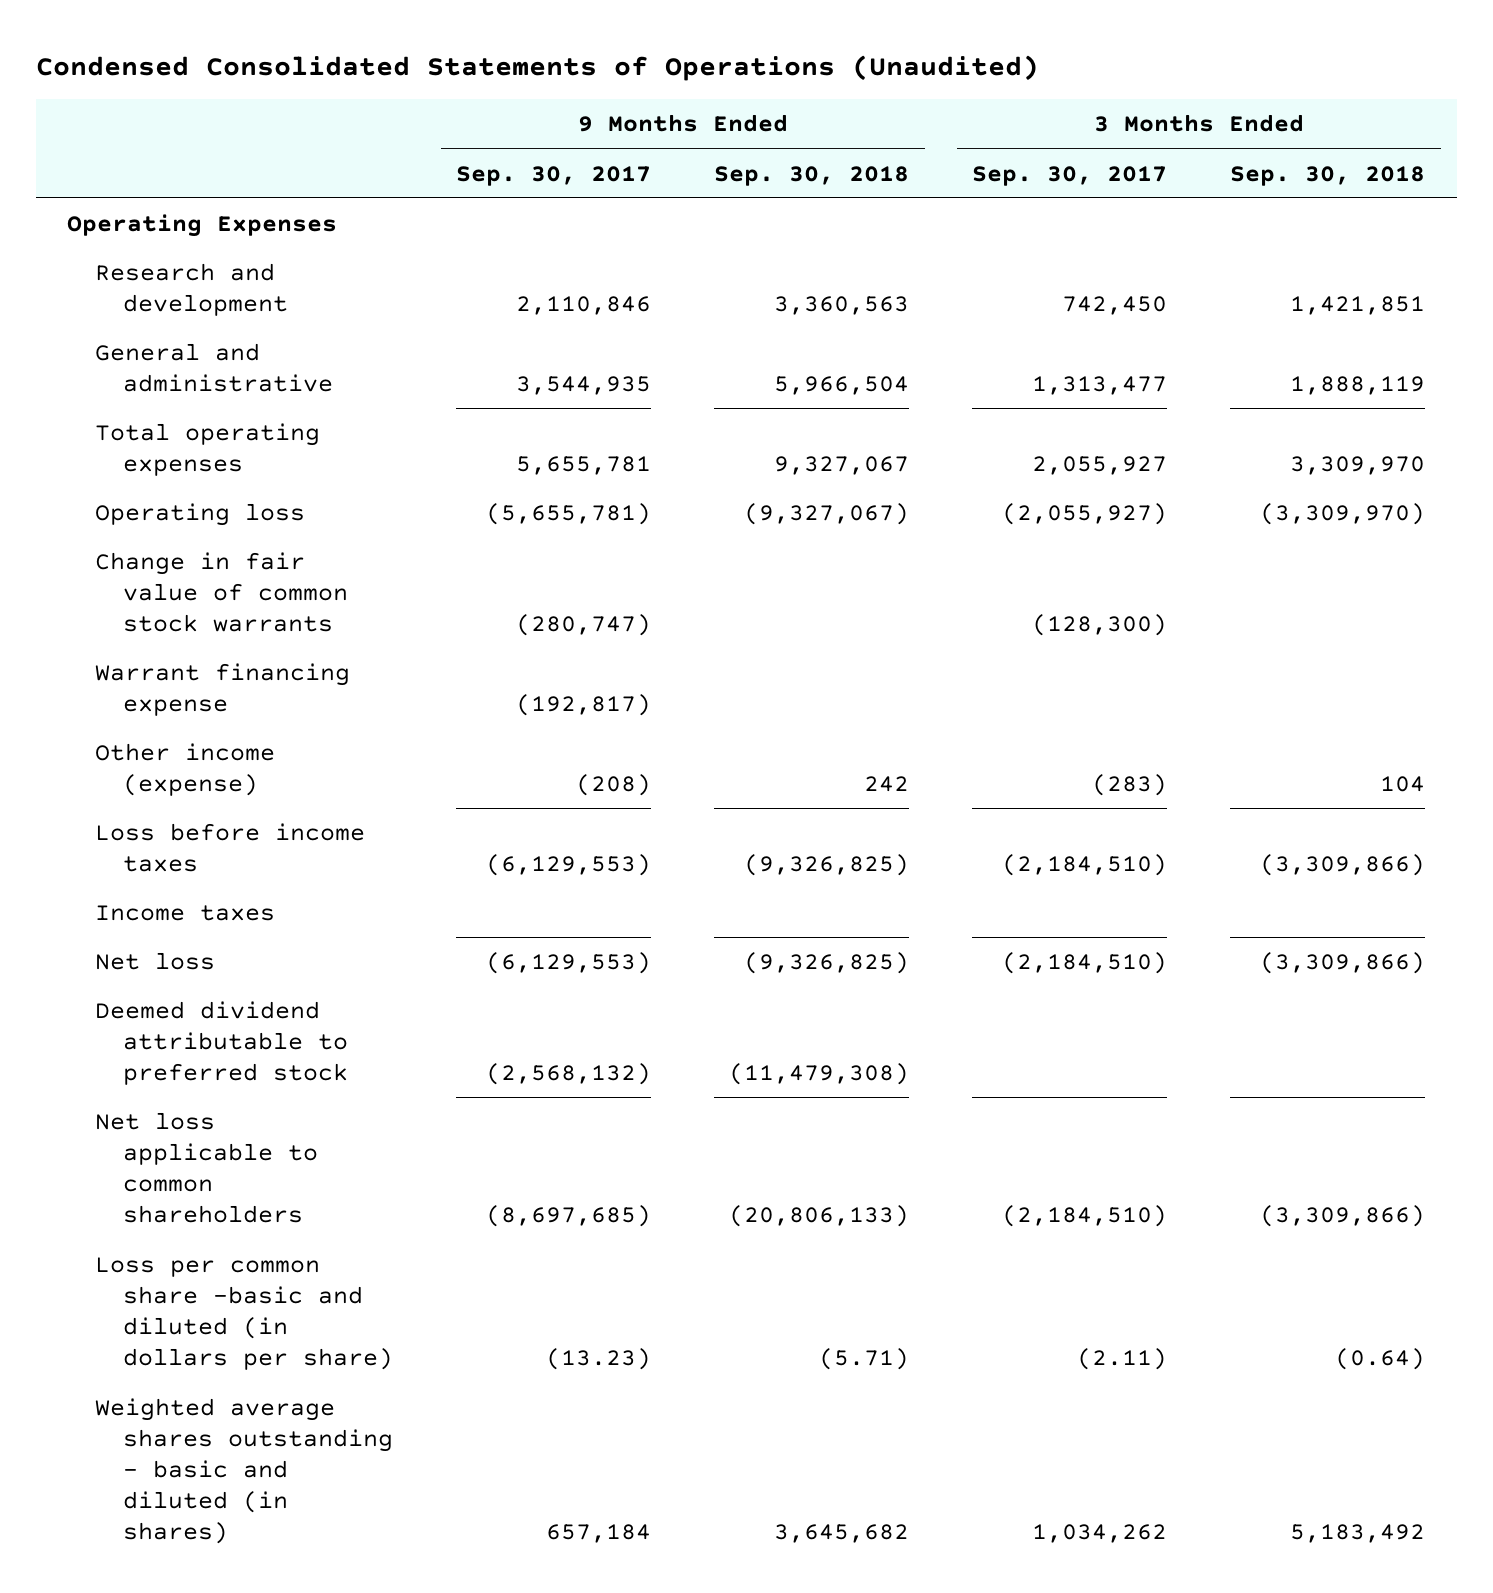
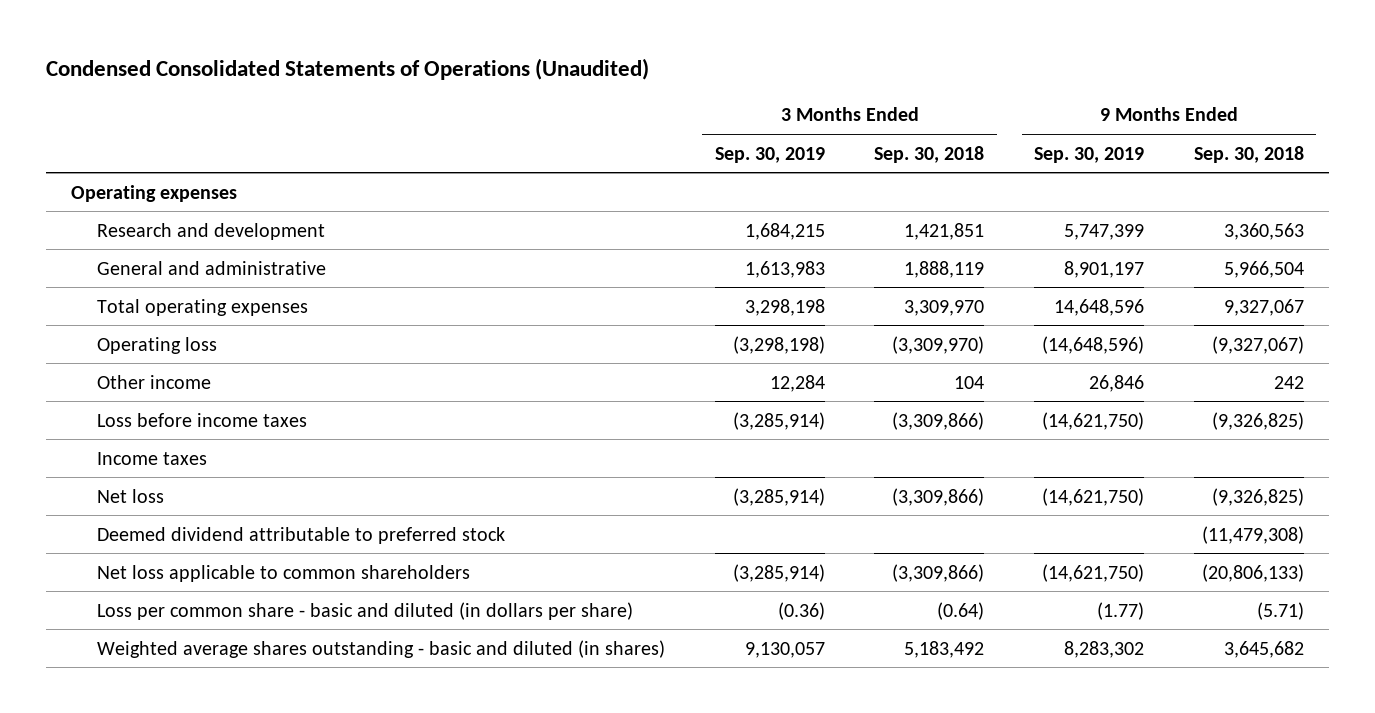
- | 9 Months Ended Sep. 30, 2017 | 9 Months Ended Sep. 30, 2018 | 3 Months Ended Sep. 30, 2017 | 3 Months Ended Sep. 30, 2018
+ | 3 Months Ended Sep. 30, 2019 | 3 Months Ended Sep. 30, 2018 | 9 Months Ended Sep. 30, 2019 | 9 Months Ended Sep. 30, 2018
- Operating Expenses
+ Operating expenses
- Change in fair value of common stock warrants | (280,747) | | (128,300) |
- Warrant financing expense | (192,817) | | |
- Other income (expense) | (208) | 242 | (283) | 104
+ Other income | 12,284 | 104 | 26,846 | 242
- Loss per common share -basic and diluted (in dollars per share) | (13.23) | (5.71) | (2.11) | (0.64)
+ Loss per common share - basic and diluted (in dollars per share) | (0.36) | (0.64) | (1.77) | (5.71)

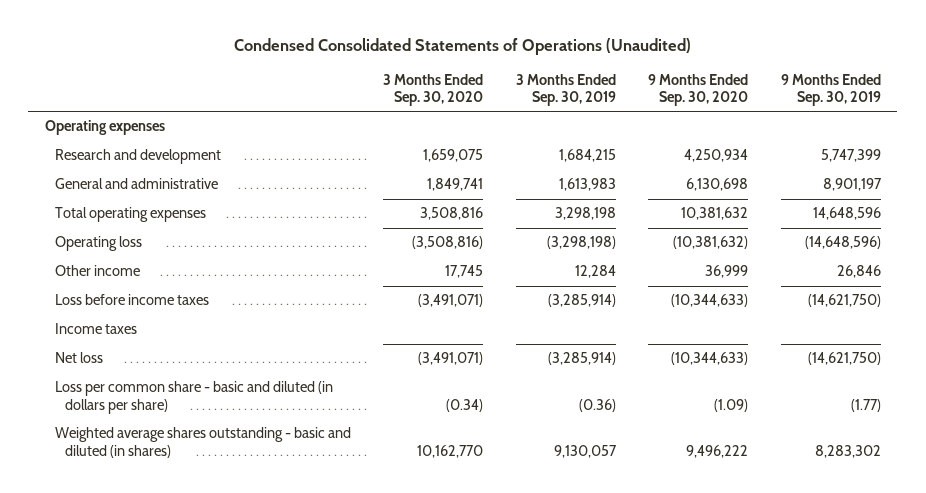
- | 3 Months Ended Sep. 30, 2019 | 3 Months Ended Sep. 30, 2018 | 9 Months Ended Sep. 30, 2019 | 9 Months Ended Sep. 30, 2018
+ | 3 Months Ended Sep. 30, 2020 | 3 Months Ended Sep. 30, 2019 | 9 Months Ended Sep. 30, 2020 | 9 Months Ended Sep. 30, 2019
- Deemed dividend attributable to preferred stock | | | | (11,479,308)
- Net loss applicable to common shareholders | (3,285,914) | (3,309,866) | (14,621,750) | (20,806,133)

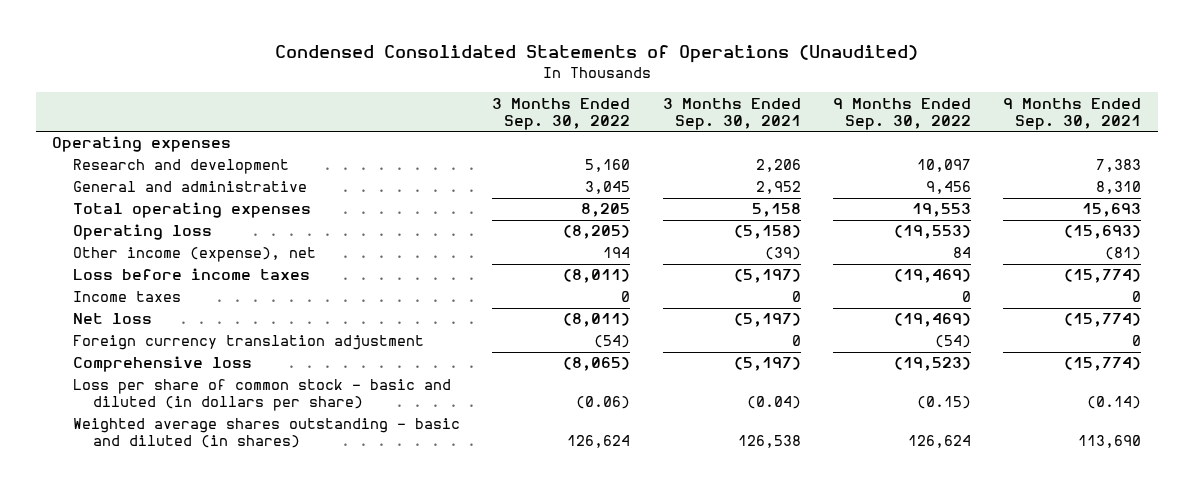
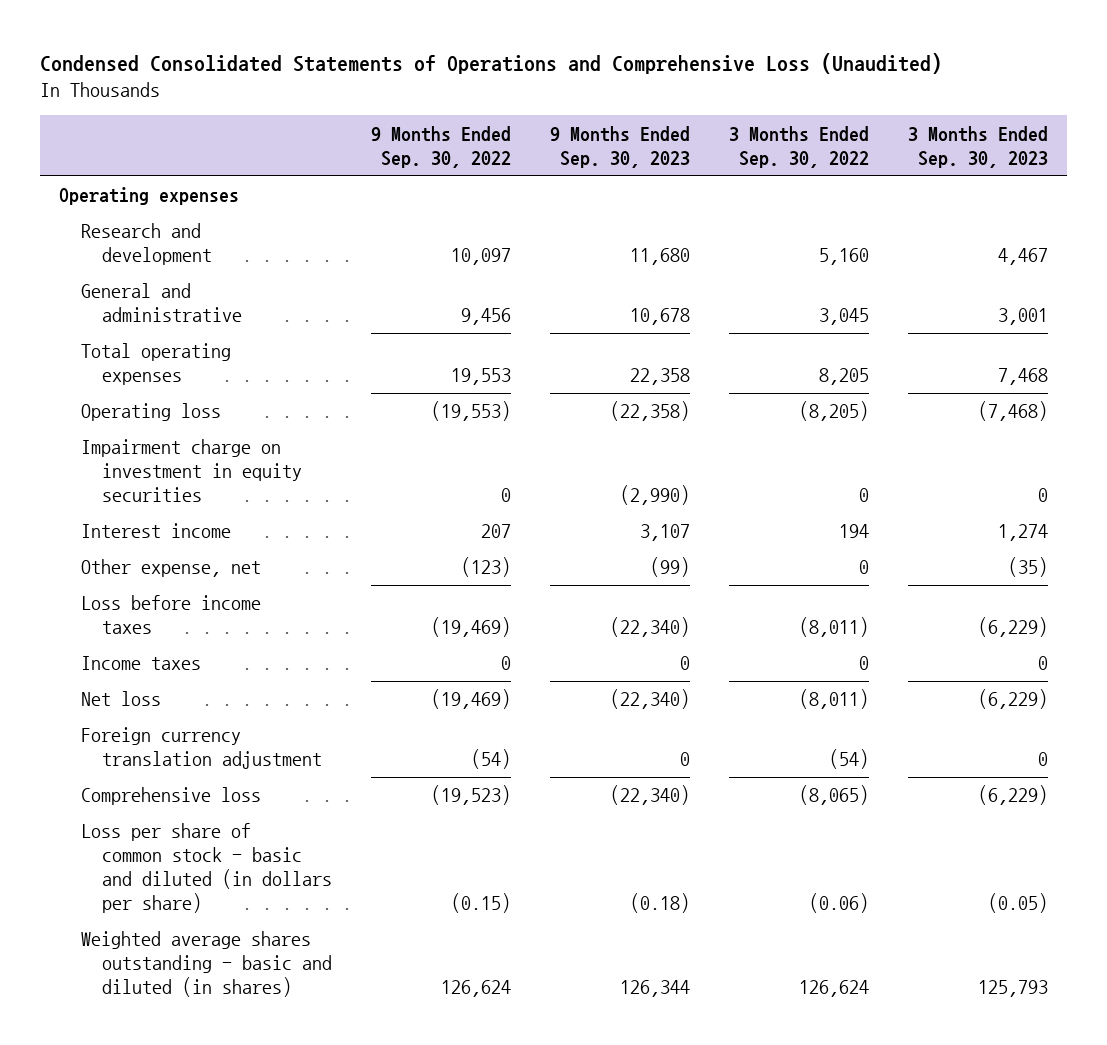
- Condensed Consolidated Statements of Operations (Unaudited)
+ Condensed Consolidated Statements of Operations and Comprehensive Loss (Unaudited)
- | 3 Months Ended Sep. 30, 2022 | 3 Months Ended Sep. 30, 2021 | 9 Months Ended Sep. 30, 2022 | 9 Months Ended Sep. 30, 2021
+ | 9 Months Ended Sep. 30, 2022 | 9 Months Ended Sep. 30, 2023 | 3 Months Ended Sep. 30, 2022 | 3 Months Ended Sep. 30, 2023
- Other income (expense), net | 194 | (39) | 84 | (81)
+ Impairment charge on investment in equity securities | 0 | (2,990) | 0 | 0
+ Interest income | 207 | 3,107 | 194 | 1,274
+ Other expense, net | (123) | (99) | 0 | (35)

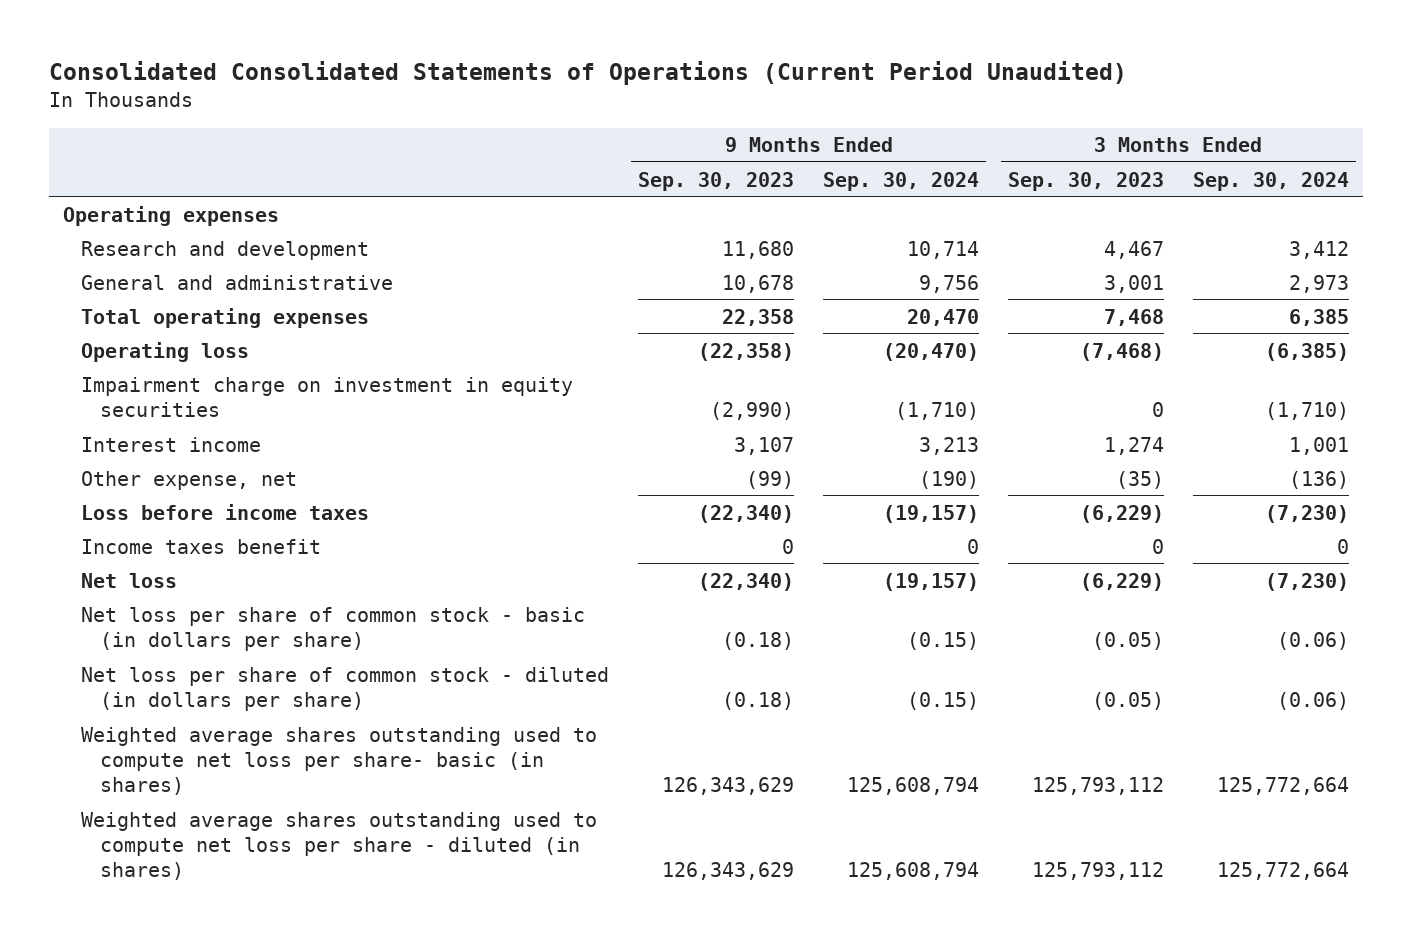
- Condensed Consolidated Statements of Operations and Comprehensive Loss (Unaudited)
+ Consolidated Consolidated Statements of Operations (Current Period Unaudited)
- | 9 Months Ended Sep. 30, 2022 | 9 Months Ended Sep. 30, 2023 | 3 Months Ended Sep. 30, 2022 | 3 Months Ended Sep. 30, 2023
+ | 9 Months Ended Sep. 30, 2023 | 9 Months Ended Sep. 30, 2024 | 3 Months Ended Sep. 30, 2023 | 3 Months Ended Sep. 30, 2024
- Income taxes | 0 | 0 | 0 | 0
+ Income taxes benefit | 0 | 0 | 0 | 0
- Foreign currency translation adjustment | (54) | 0 | (54) | 0
- Comprehensive loss | (19,523) | (22,340) | (8,065) | (6,229)
- Loss per share of common stock - basic and diluted (in dollars per share) | (0.15) | (0.18) | (0.06) | (0.05)
- Weighted average shares outstanding - basic and diluted (in shares) | 126,624 | 126,344 | 126,624 | 125,793
+ Net loss per share of common stock - basic (in dollars per share) | (0.18) | (0.15) | (0.05) | (0.06)
+ Net loss per share of common stock - diluted (in dollars per share) | (0.18) | (0.15) | (0.05) | (0.06)
+ Weighted average shares outstanding used to compute net loss per share- basic (in shares) | 126,343,629 | 125,608,794 | 125,793,112 | 125,772,664
+ Weighted average shares outstanding used to compute net loss per share - diluted (in shares) | 126,343,629 | 125,608,794 | 125,793,112 | 125,772,664

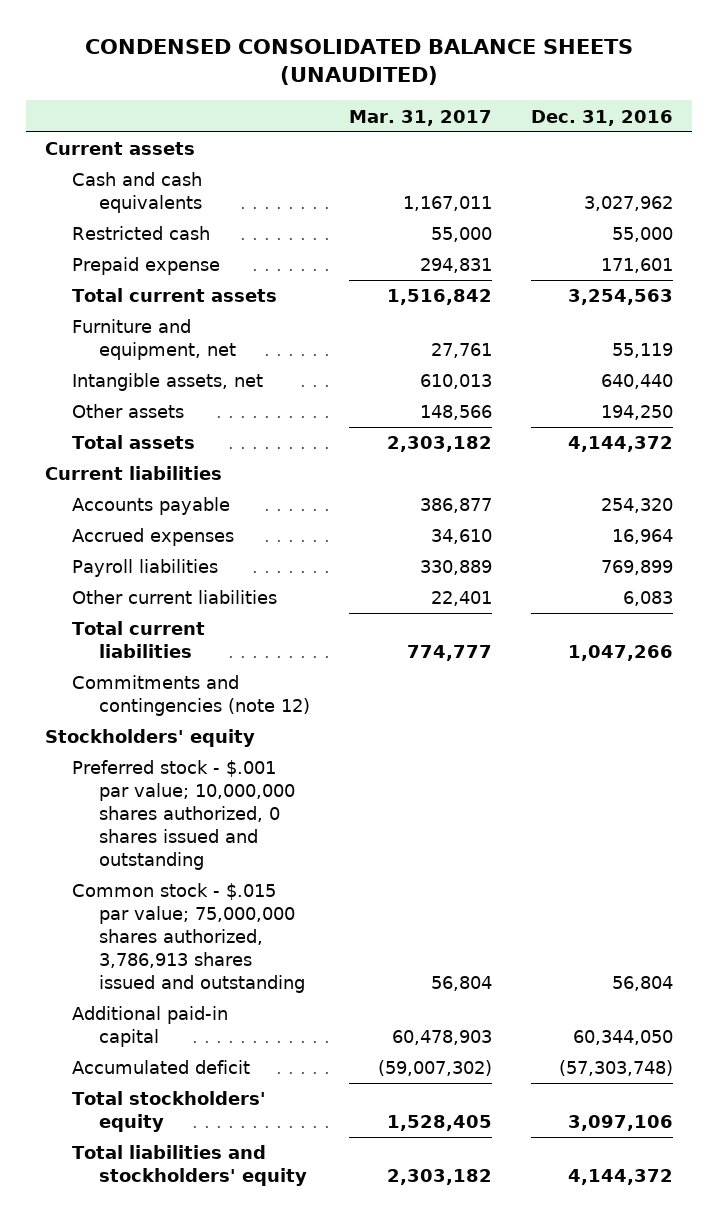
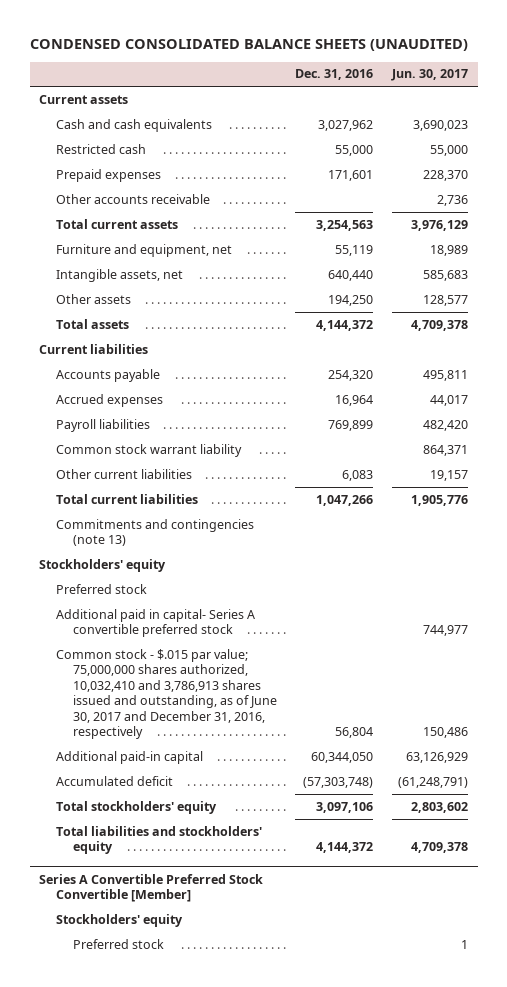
- | Mar. 31, 2017 | Dec. 31, 2016
+ | Dec. 31, 2016 | Jun. 30, 2017
- Prepaid expense | 294,831 | 171,601
+ Prepaid expenses | 171,601 | 228,370
+ Other accounts receivable | | 2,736
+ Common stock warrant liability | | 864,371
- Commitments and contingencies (note 12)
+ Commitments and contingencies (note 13)
- Preferred stock - $.001 par value; 10,000,000 shares authorized, 0 shares issued and outstanding
- Common stock - $.015 par value; 75,000,000 shares authorized, 3,786,913 shares issued and outstanding | 56,804 | 56,804
+ Preferred stock
+ Additional paid in capital- Series A convertible preferred stock | | 744,977
+ Common stock - $.015 par value; 75,000,000 shares authorized, 10,032,410 and 3,786,913 shares issued and outstanding, as of June 30, 2017 and December 31, 2016, respectively | 56,804 | 150,486
+ Series A Convertible Preferred Stock Convertible [Member]
+ Stockholders' equity
+ Preferred stock | | 1

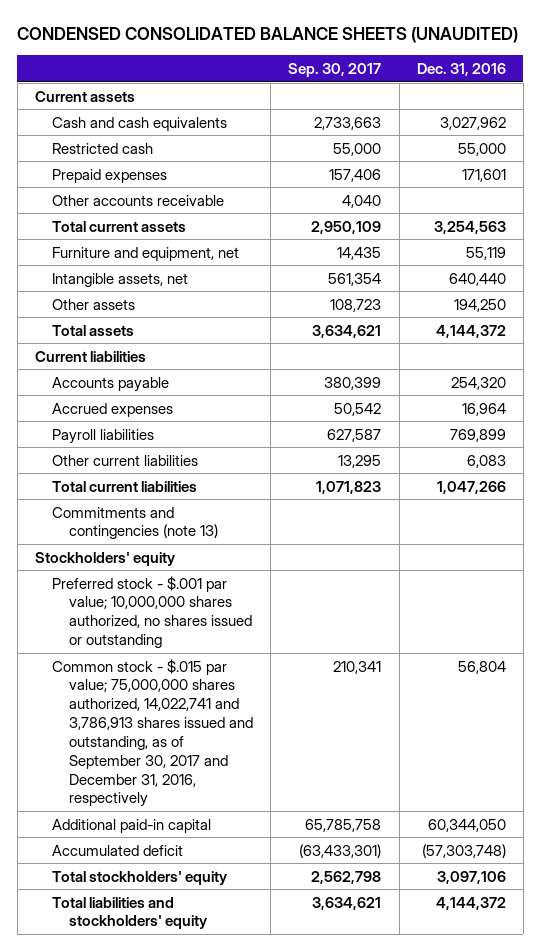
- | Dec. 31, 2016 | Jun. 30, 2017
+ | Sep. 30, 2017 | Dec. 31, 2016
- Common stock warrant liability | | 864,371
- Preferred stock
- Additional paid in capital- Series A convertible preferred stock | | 744,977
- Common stock - $.015 par value; 75,000,000 shares authorized, 10,032,410 and 3,786,913 shares issued and outstanding, as of June 30, 2017 and December 31, 2016, respectively | 56,804 | 150,486
+ Preferred stock - $.001 par value; 10,000,000 shares authorized, no shares issued or outstanding
+ Common stock - $.015 par value; 75,000,000 shares authorized, 14,022,741 and 3,786,913 shares issued and outstanding, as of September 30, 2017 and December 31, 2016, respectively | 210,341 | 56,804
- Series A Convertible Preferred Stock Convertible [Member]
- Stockholders' equity
- Preferred stock | | 1

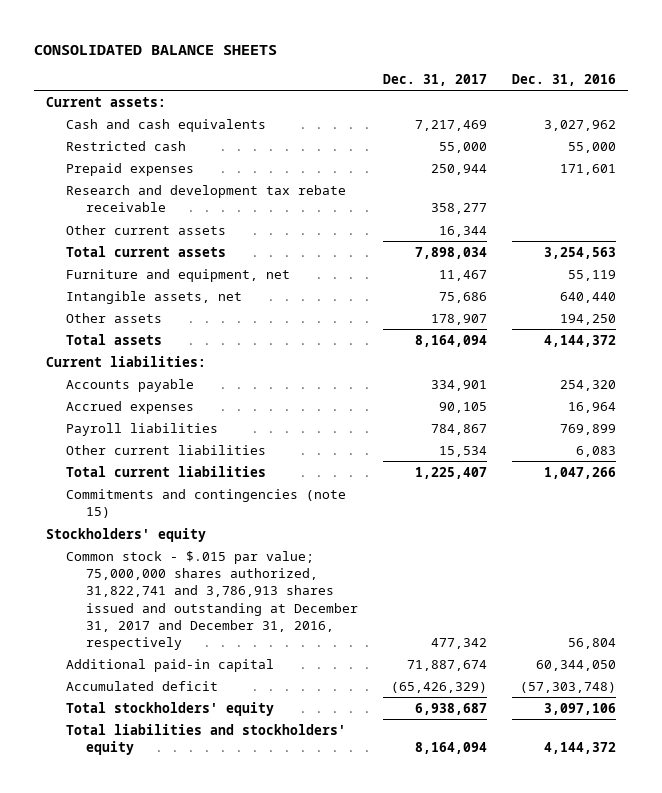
- CONDENSED CONSOLIDATED BALANCE SHEETS (UNAUDITED)
+ CONSOLIDATED BALANCE SHEETS
- | Sep. 30, 2017 | Dec. 31, 2016
+ | Dec. 31, 2017 | Dec. 31, 2016
- Current assets
+ Current assets:
- Other accounts receivable | 4,040 |
+ Research and development tax rebate receivable | 358,277 |
+ Other current assets | 16,344 |
- Current liabilities
+ Current liabilities:
- Commitments and contingencies (note 13)
+ Commitments and contingencies (note 15)
- Preferred stock - $.001 par value; 10,000,000 shares authorized, no shares issued or outstanding
- Common stock - $.015 par value; 75,000,000 shares authorized, 14,022,741 and 3,786,913 shares issued and outstanding, as of September 30, 2017 and December 31, 2016, respectively | 210,341 | 56,804
+ Common stock - $.015 par value; 75,000,000 shares authorized, 31,822,741 and 3,786,913 shares issued and outstanding at December 31, 2017 and December 31, 2016, respectively | 477,342 | 56,804

